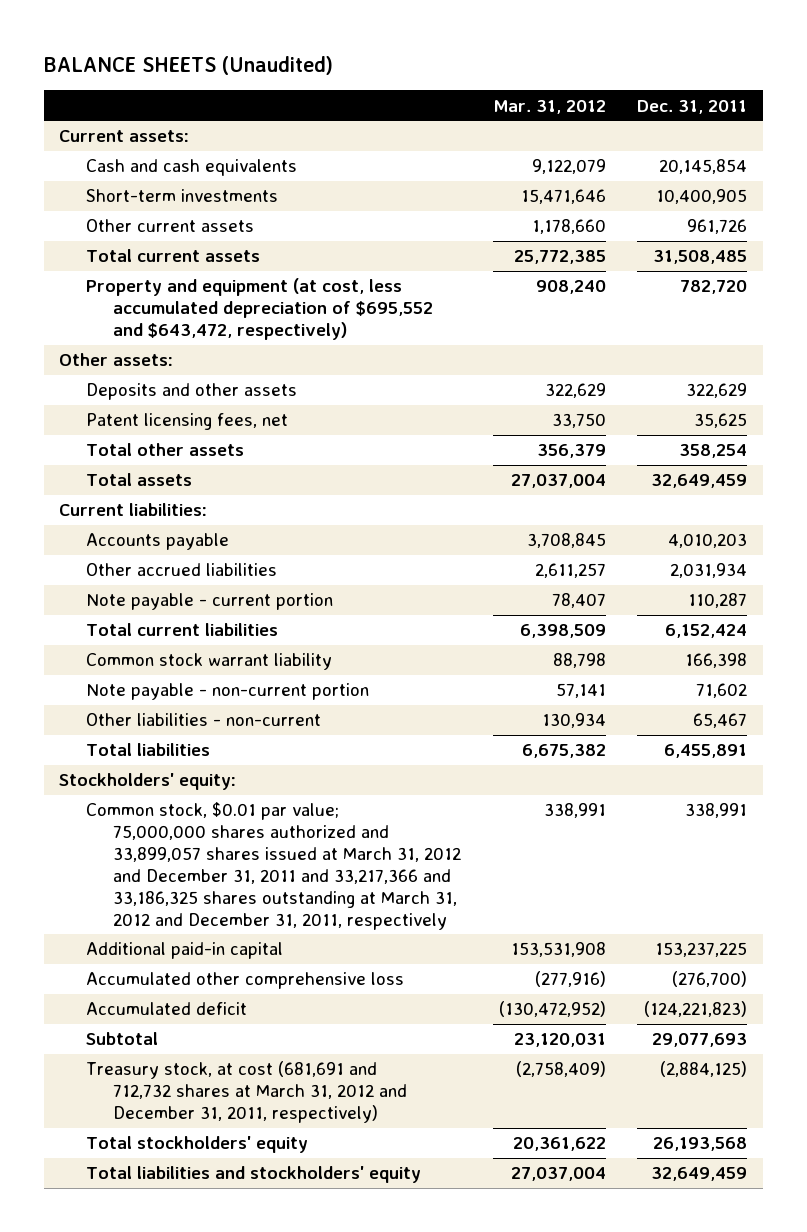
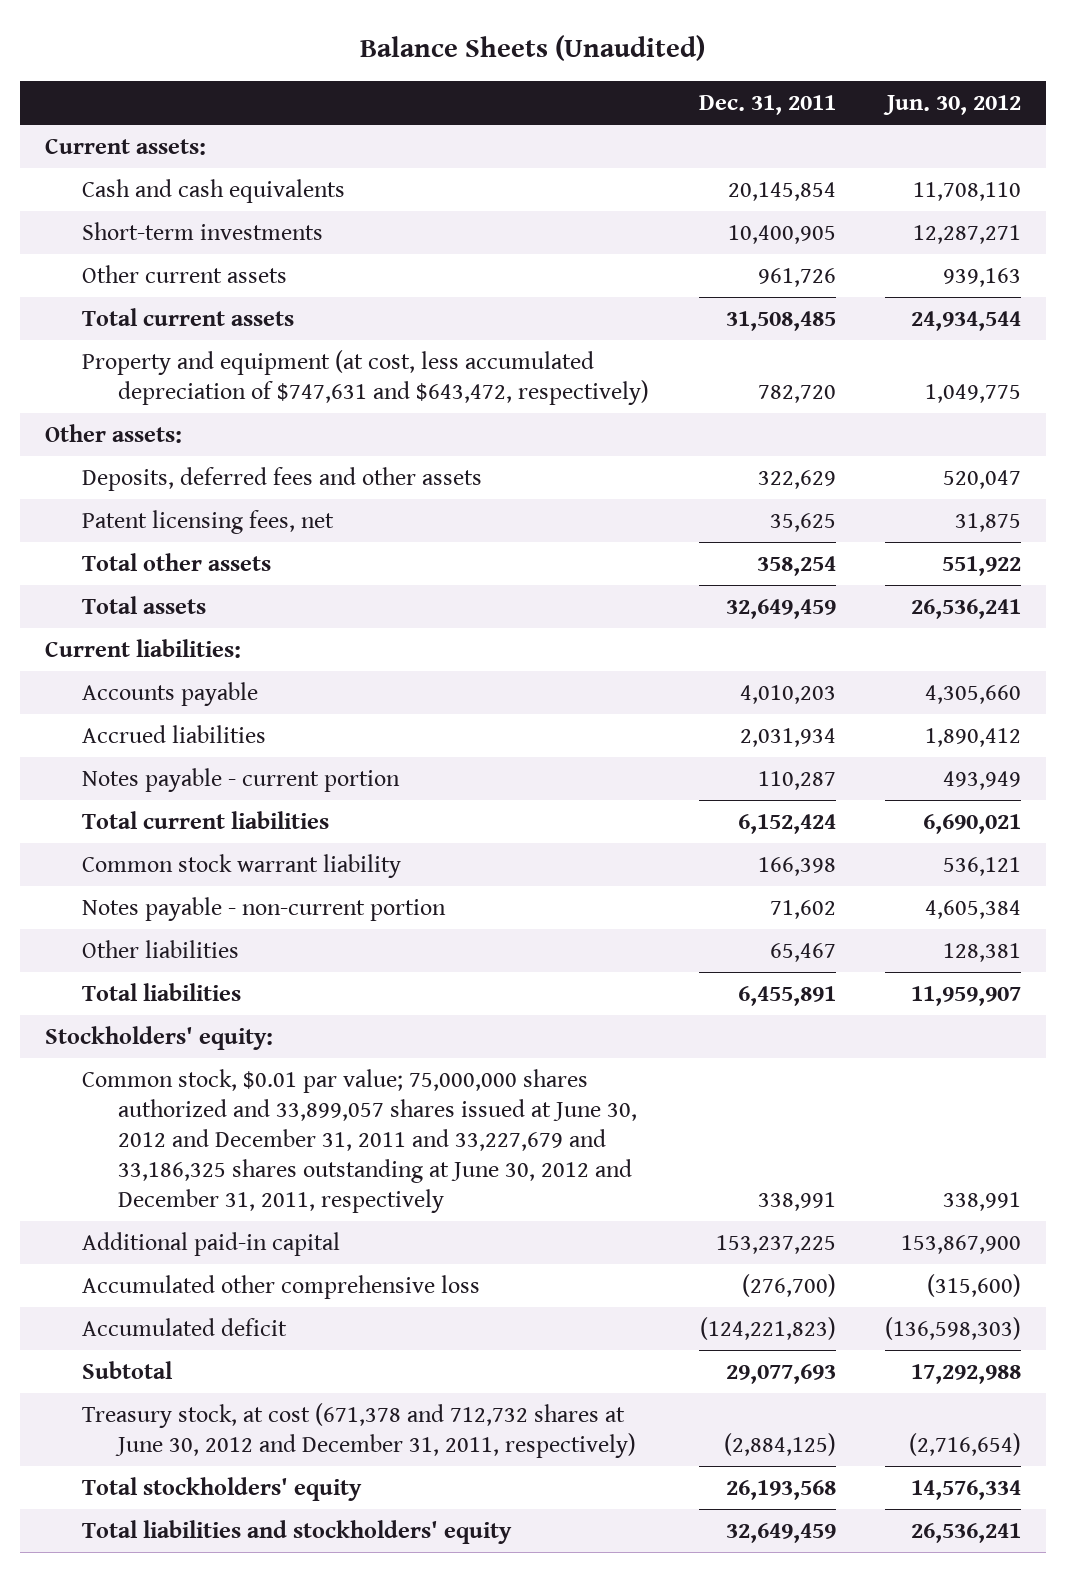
- BALANCE SHEETS (Unaudited)
+ Balance Sheets (Unaudited)
- | Mar. 31, 2012 | Dec. 31, 2011
+ | Dec. 31, 2011 | Jun. 30, 2012
- Property and equipment (at cost, less accumulated depreciation of $695,552 and $643,472, respectively) | 908,240 | 782,720
+ Property and equipment (at cost, less accumulated depreciation of $747,631 and $643,472, respectively) | 782,720 | 1,049,775
- Deposits and other assets | 322,629 | 322,629
+ Deposits, deferred fees and other assets | 322,629 | 520,047
- Other accrued liabilities | 2,611,257 | 2,031,934
- Note payable - current portion | 78,407 | 110,287
+ Accrued liabilities | 2,031,934 | 1,890,412
+ Notes payable - current portion | 110,287 | 493,949
- Note payable - non-current portion | 57,141 | 71,602
- Other liabilities - non-current | 130,934 | 65,467
+ Notes payable - non-current portion | 71,602 | 4,605,384
+ Other liabilities | 65,467 | 128,381
- Common stock, $0.01 par value; 75,000,000 shares authorized and 33,899,057 shares issued at March 31, 2012 and December 31, 2011 and 33,217,366 and 33,186,325 shares outstanding at March 31, 2012 and December 31, 2011, respectively | 338,991 | 338,991
+ Common stock, $0.01 par value; 75,000,000 shares authorized and 33,899,057 shares issued at June 30, 2012 and December 31, 2011 and 33,227,679 and 33,186,325 shares outstanding at June 30, 2012 and December 31, 2011, respectively | 338,991 | 338,991
- Treasury stock, at cost (681,691 and 712,732 shares at March 31, 2012 and December 31, 2011, respectively) | (2,758,409) | (2,884,125)
+ Treasury stock, at cost (671,378 and 712,732 shares at June 30, 2012 and December 31, 2011, respectively) | (2,884,125) | (2,716,654)

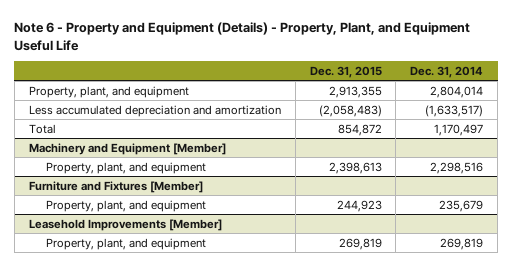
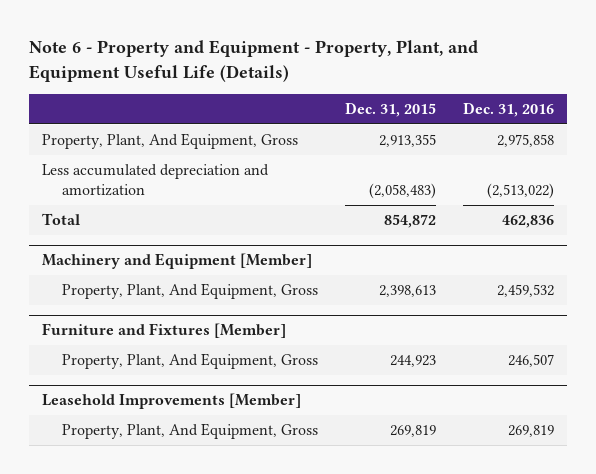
- Note 6 - Property and Equipment (Details) - Property, Plant, and Equipment Useful Life
+ Note 6 - Property and Equipment - Property, Plant, and Equipment Useful Life (Details)
- | Dec. 31, 2015 | Dec. 31, 2014
+ | Dec. 31, 2015 | Dec. 31, 2016
- Property, plant, and equipment | 2,913,355 | 2,804,014
+ Property, Plant, And Equipment, Gross | 2,913,355 | 2,975,858
@ Machinery and Equipment [Member]
- Property, plant, and equipment | 2,398,613 | 2,298,516
+ Property, Plant, And Equipment, Gross | 2,398,613 | 2,459,532
@ Furniture and Fixtures [Member]
- Property, plant, and equipment | 244,923 | 235,679
+ Property, Plant, And Equipment, Gross | 244,923 | 246,507
@ Leasehold Improvements [Member]
- Property, plant, and equipment | 269,819 | 269,819
+ Property, Plant, And Equipment, Gross | 269,819 | 269,819

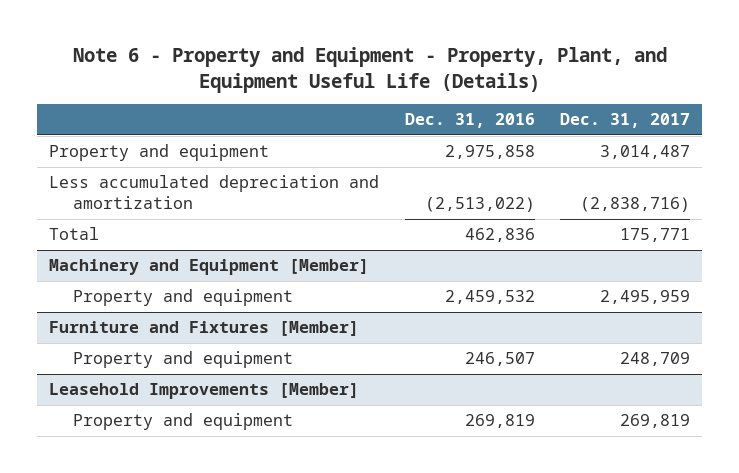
- | Dec. 31, 2015 | Dec. 31, 2016
+ | Dec. 31, 2016 | Dec. 31, 2017
- Property, Plant, And Equipment, Gross | 2,913,355 | 2,975,858
+ Property and equipment | 2,975,858 | 3,014,487
@ Machinery and Equipment [Member]
- Property, Plant, And Equipment, Gross | 2,398,613 | 2,459,532
+ Property and equipment | 2,459,532 | 2,495,959
@ Furniture and Fixtures [Member]
- Property, Plant, And Equipment, Gross | 244,923 | 246,507
+ Property and equipment | 246,507 | 248,709
@ Leasehold Improvements [Member]
- Property, Plant, And Equipment, Gross | 269,819 | 269,819
+ Property and equipment | 269,819 | 269,819

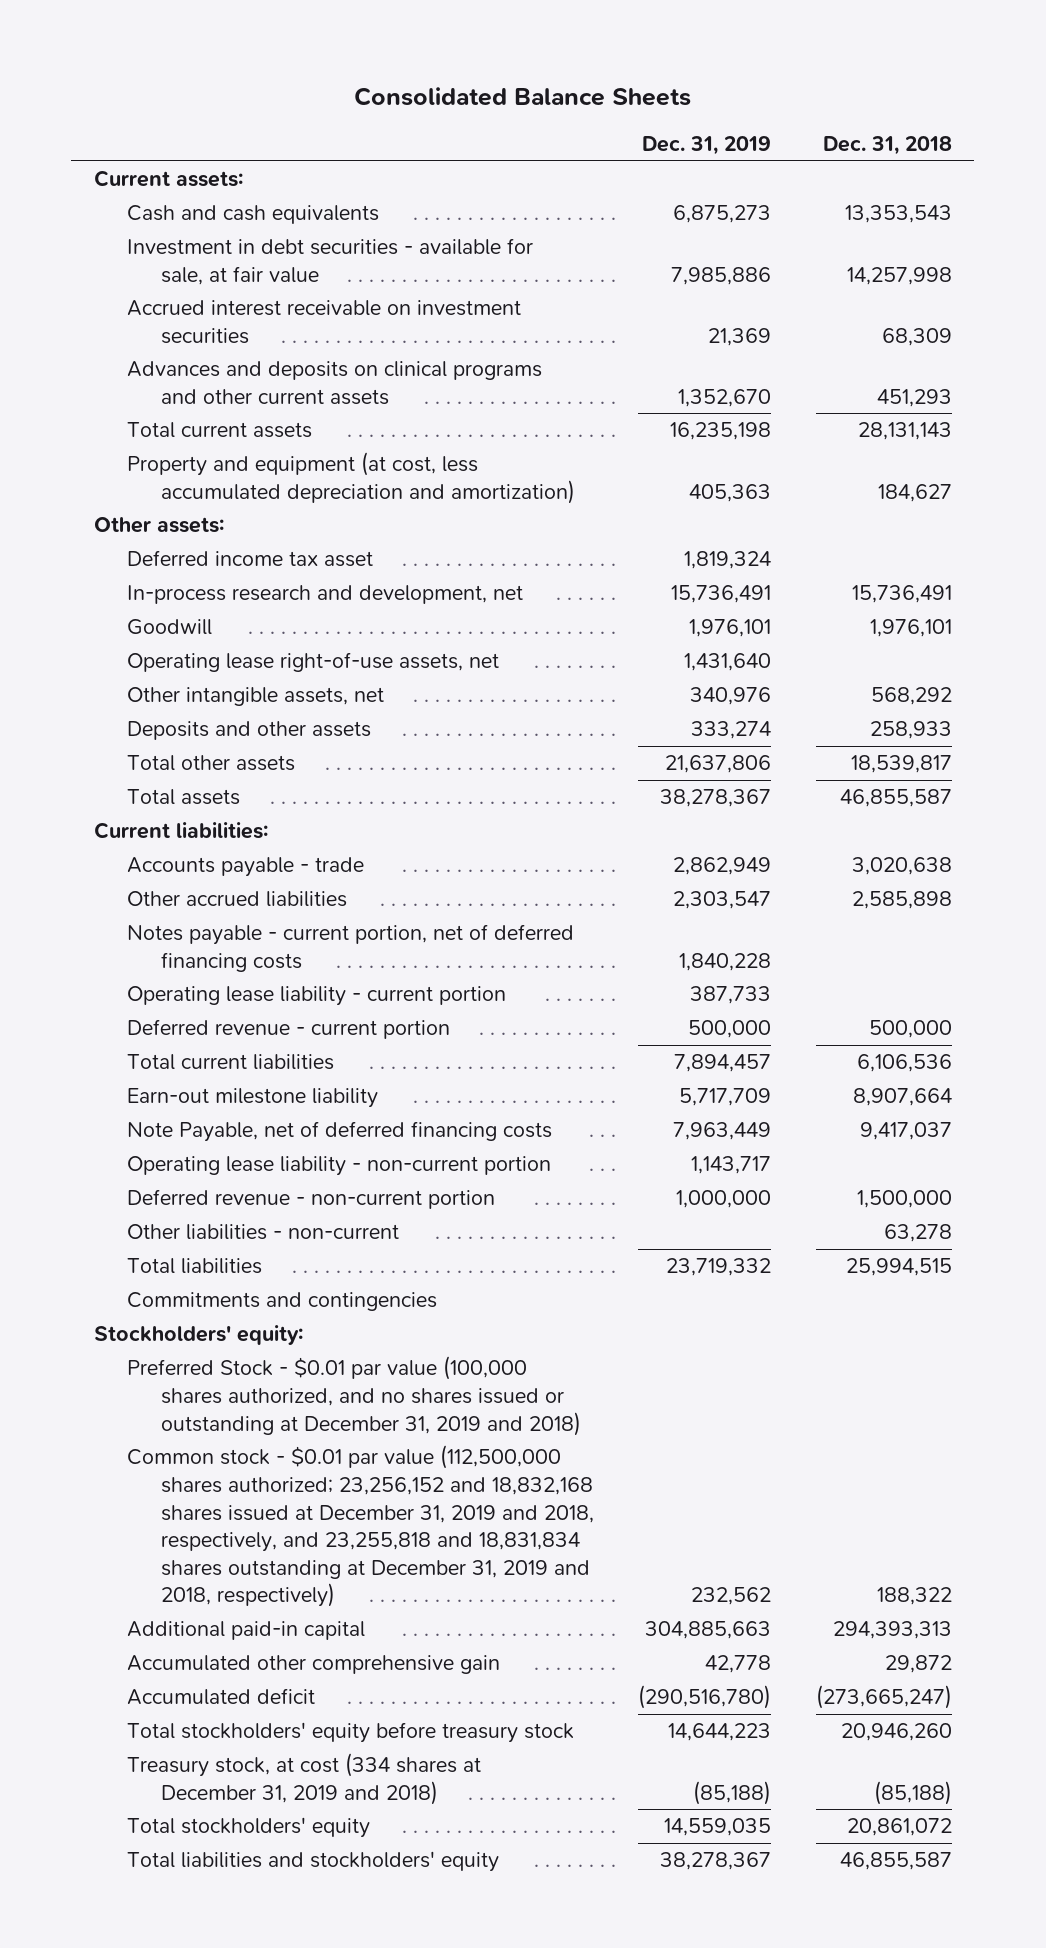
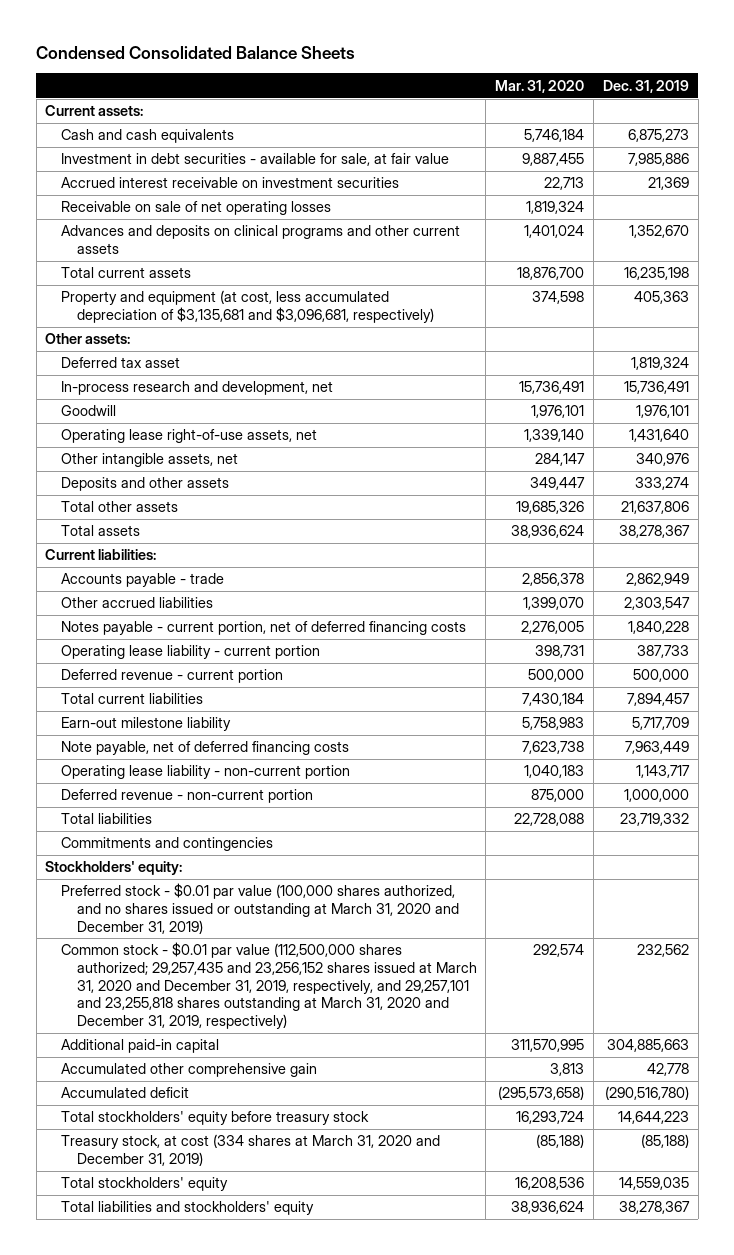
- Consolidated Balance Sheets
+ Condensed Consolidated Balance Sheets
- | Dec. 31, 2019 | Dec. 31, 2018
+ | Mar. 31, 2020 | Dec. 31, 2019
+ Receivable on sale of net operating losses | 1,819,324 |
- Property and equipment (at cost, less accumulated depreciation and amortization) | 405,363 | 184,627
+ Property and equipment (at cost, less accumulated depreciation of $3,135,681 and $3,096,681, respectively) | 374,598 | 405,363
- Deferred income tax asset | 1,819,324 |
+ Deferred tax asset | | 1,819,324
- Note Payable, net of deferred financing costs | 7,963,449 | 9,417,037
+ Note payable, net of deferred financing costs | 7,623,738 | 7,963,449
- Other liabilities - non-current | | 63,278
- Preferred Stock - $0.01 par value (100,000 shares authorized, and no shares issued or outstanding at December 31, 2019 and 2018)
- Common stock - $0.01 par value (112,500,000 shares authorized; 23,256,152 and 18,832,168 shares issued at December 31, 2019 and 2018, respectively, and 23,255,818 and 18,831,834 shares outstanding at December 31, 2019 and 2018, respectively) | 232,562 | 188,322
+ Preferred stock - $0.01 par value (100,000 shares authorized, and no shares issued or outstanding at March 31, 2020 and December 31, 2019)
+ Common stock - $0.01 par value (112,500,000 shares authorized; 29,257,435 and 23,256,152 shares issued at March 31, 2020 and December 31, 2019, respectively, and 29,257,101 and 23,255,818 shares outstanding at March 31, 2020 and December 31, 2019, respectively) | 292,574 | 232,562
- Treasury stock, at cost (334 shares at December 31, 2019 and 2018) | (85,188) | (85,188)
+ Treasury stock, at cost (334 shares at March 31, 2020 and December 31, 2019) | (85,188) | (85,188)

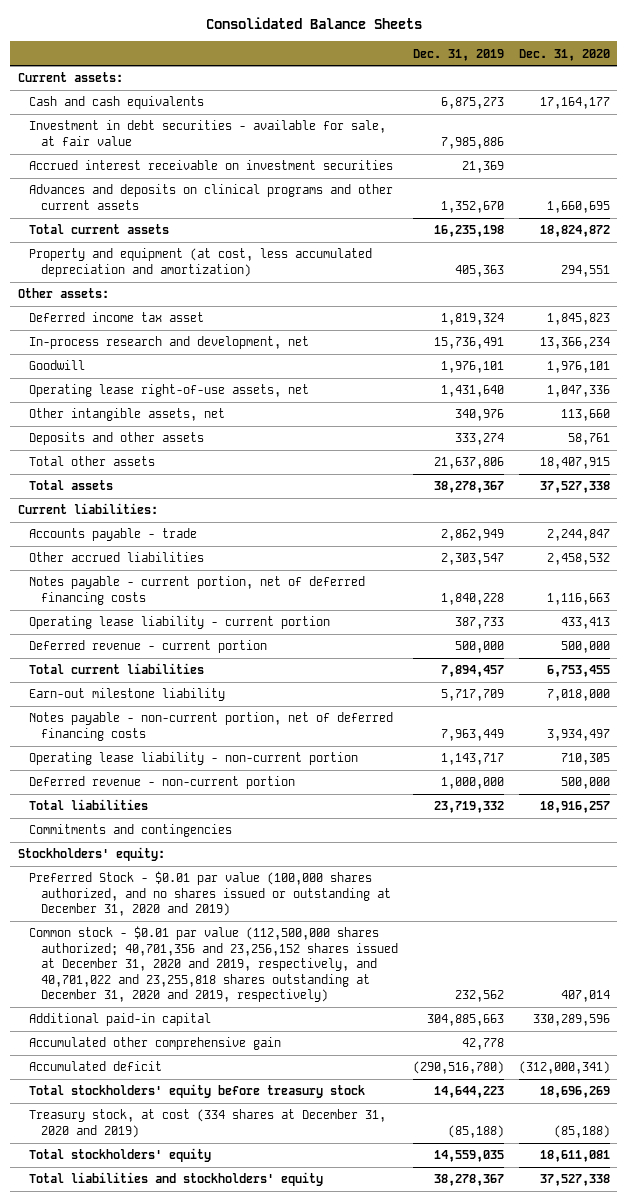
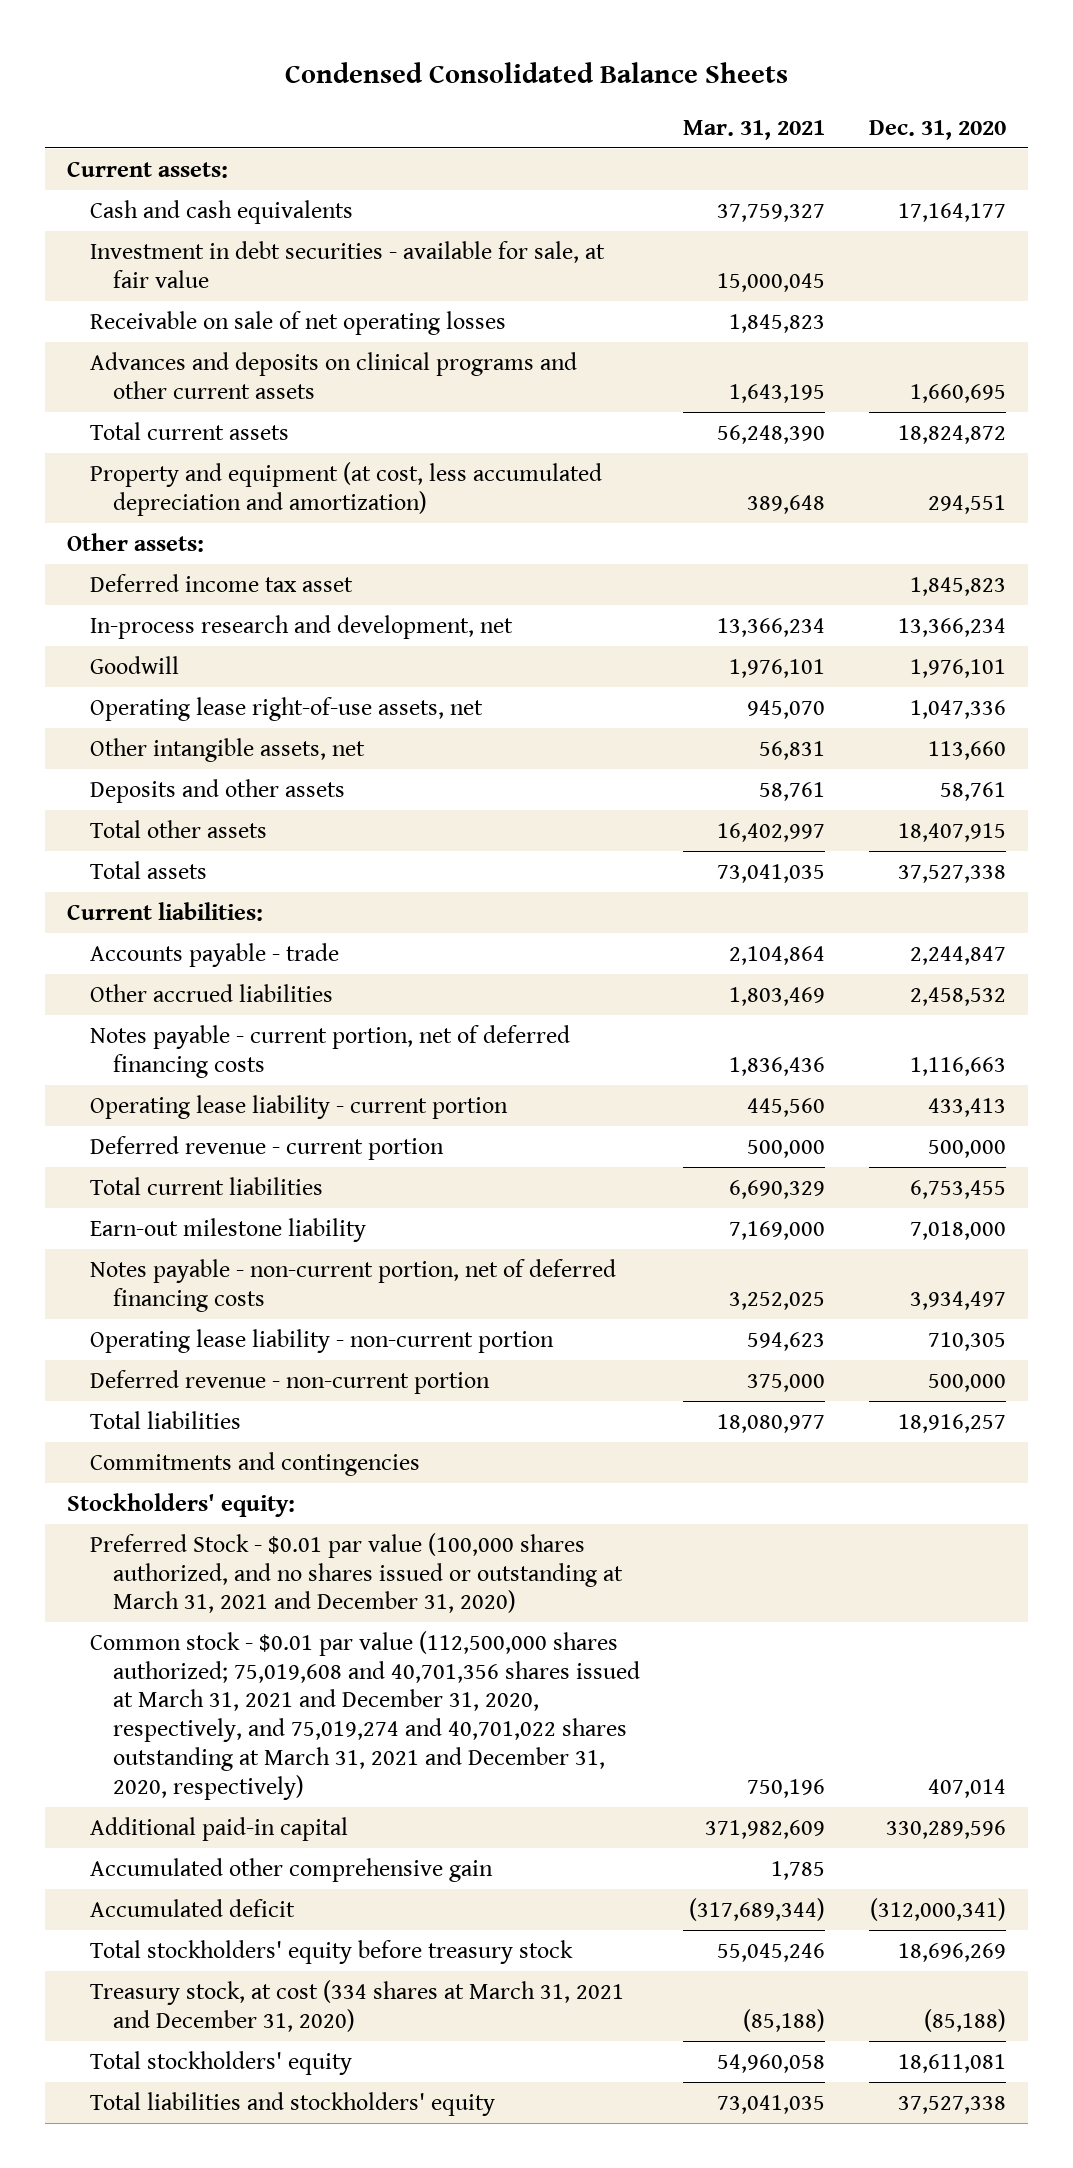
- Consolidated Balance Sheets
+ Condensed Consolidated Balance Sheets
- | Dec. 31, 2019 | Dec. 31, 2020
+ | Mar. 31, 2021 | Dec. 31, 2020
- Accrued interest receivable on investment securities | 21,369 |
+ Receivable on sale of net operating losses | 1,845,823 |
- Preferred Stock - $0.01 par value (100,000 shares authorized, and no shares issued or outstanding at December 31, 2020 and 2019)
- Common stock - $0.01 par value (112,500,000 shares authorized; 40,701,356 and 23,256,152 shares issued at December 31, 2020 and 2019, respectively, and 40,701,022 and 23,255,818 shares outstanding at December 31, 2020 and 2019, respectively) | 232,562 | 407,014
+ Preferred Stock - $0.01 par value (100,000 shares authorized, and no shares issued or outstanding at March 31, 2021 and December 31, 2020)
+ Common stock - $0.01 par value (112,500,000 shares authorized; 75,019,608 and 40,701,356 shares issued at March 31, 2021 and December 31, 2020, respectively, and 75,019,274 and 40,701,022 shares outstanding at March 31, 2021 and December 31, 2020, respectively) | 750,196 | 407,014
- Treasury stock, at cost (334 shares at December 31, 2020 and 2019) | (85,188) | (85,188)
+ Treasury stock, at cost (334 shares at March 31, 2021 and December 31, 2020) | (85,188) | (85,188)

